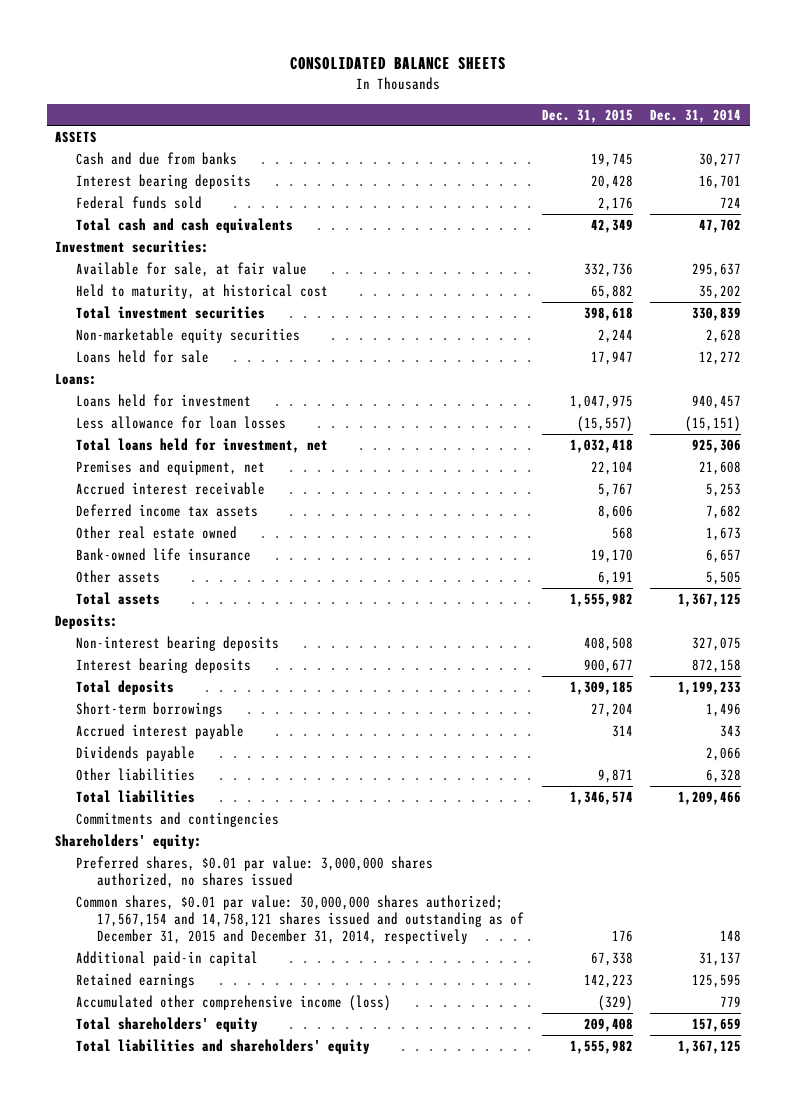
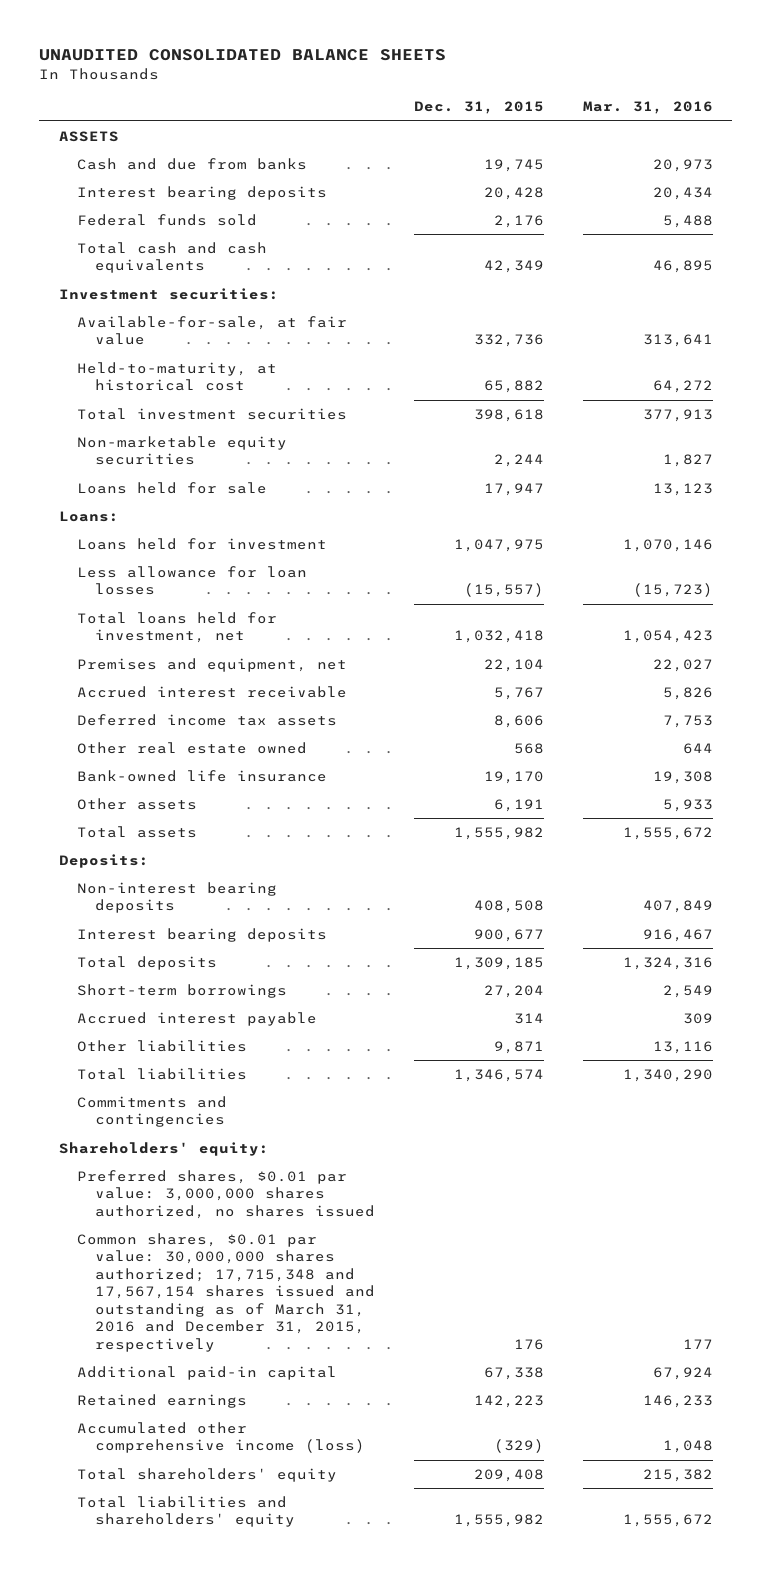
- CONSOLIDATED BALANCE SHEETS
+ UNAUDITED CONSOLIDATED BALANCE SHEETS
- | Dec. 31, 2015 | Dec. 31, 2014
+ | Dec. 31, 2015 | Mar. 31, 2016
- Available for sale, at fair value | 332,736 | 295,637
- Held to maturity, at historical cost | 65,882 | 35,202
+ Available-for-sale, at fair value | 332,736 | 313,641
+ Held-to-maturity, at historical cost | 65,882 | 64,272
- Dividends payable | | 2,066
- Common shares, $0.01 par value: 30,000,000 shares authorized; 17,567,154 and 14,758,121 shares issued and outstanding as of December 31, 2015 and December 31, 2014, respectively | 176 | 148
+ Common shares, $0.01 par value: 30,000,000 shares authorized; 17,715,348 and 17,567,154 shares issued and outstanding as of March 31, 2016 and December 31, 2015, respectively | 176 | 177

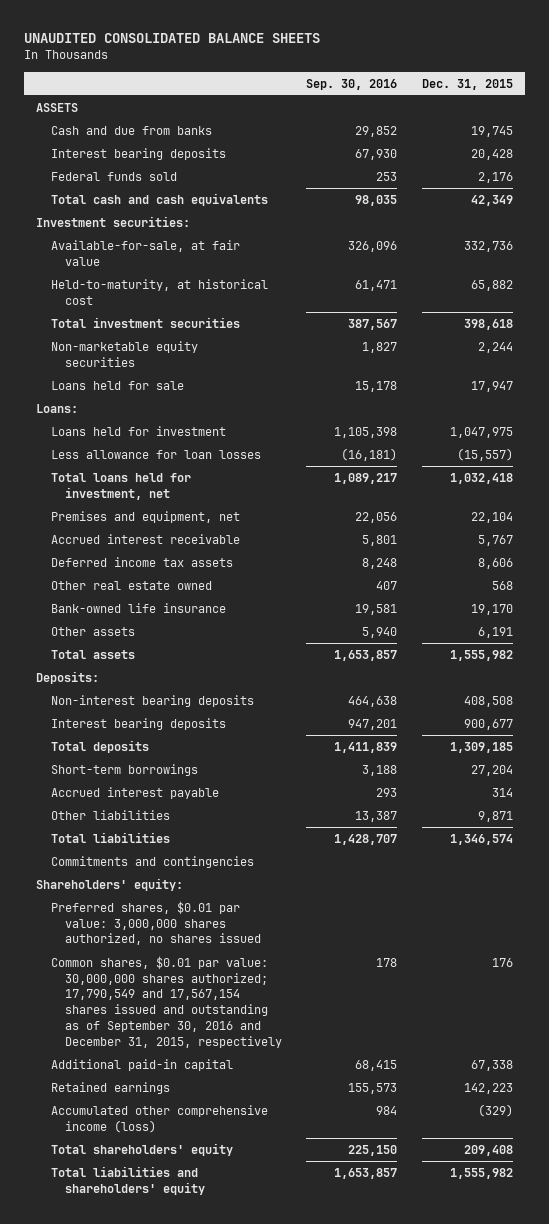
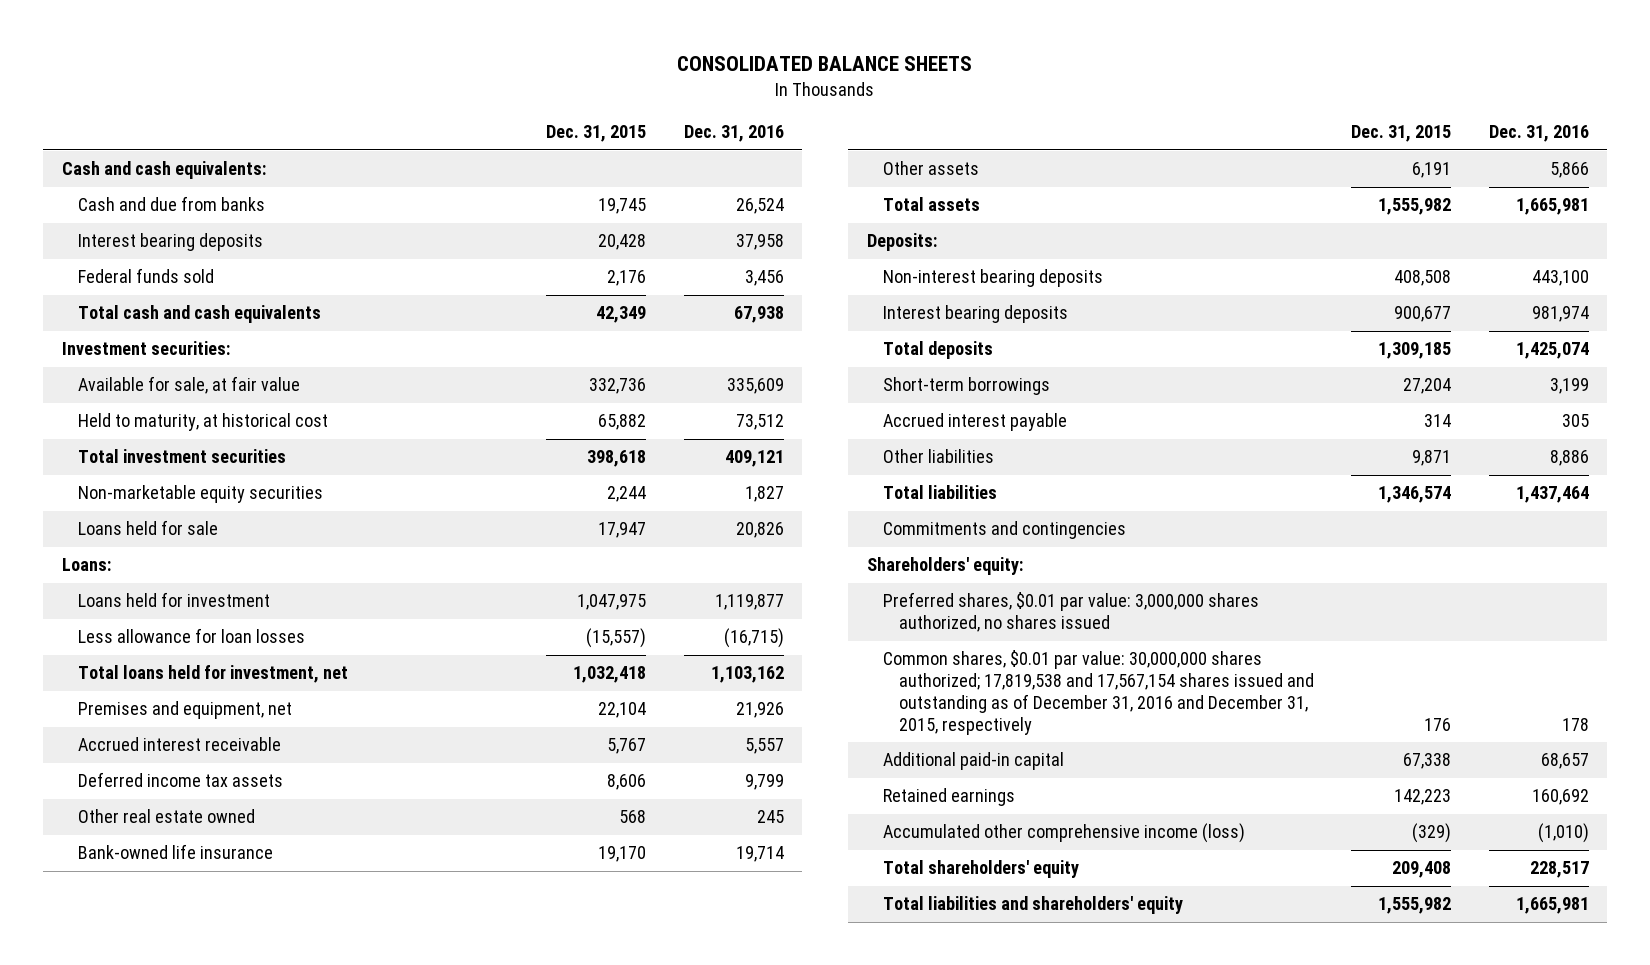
- UNAUDITED CONSOLIDATED BALANCE SHEETS
+ CONSOLIDATED BALANCE SHEETS
- | Sep. 30, 2016 | Dec. 31, 2015
+ | Dec. 31, 2015 | Dec. 31, 2016
- ASSETS
+ Cash and cash equivalents:
- Available-for-sale, at fair value | 326,096 | 332,736
- Held-to-maturity, at historical cost | 61,471 | 65,882
+ Available for sale, at fair value | 332,736 | 335,609
+ Held to maturity, at historical cost | 65,882 | 73,512
- Common shares, $0.01 par value: 30,000,000 shares authorized; 17,790,549 and 17,567,154 shares issued and outstanding as of September 30, 2016 and December 31, 2015, respectively | 178 | 176
+ Common shares, $0.01 par value: 30,000,000 shares authorized; 17,819,538 and 17,567,154 shares issued and outstanding as of December 31, 2016 and December 31, 2015, respectively | 176 | 178

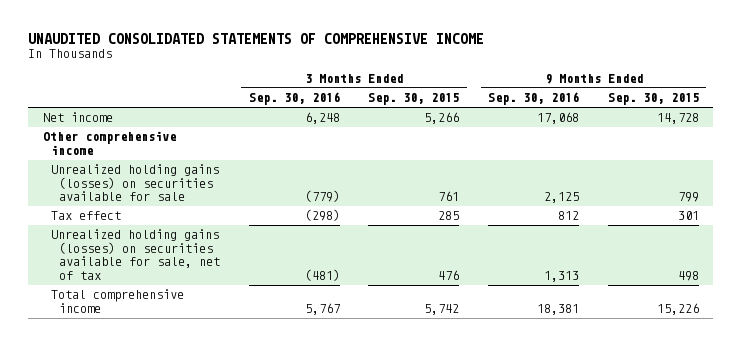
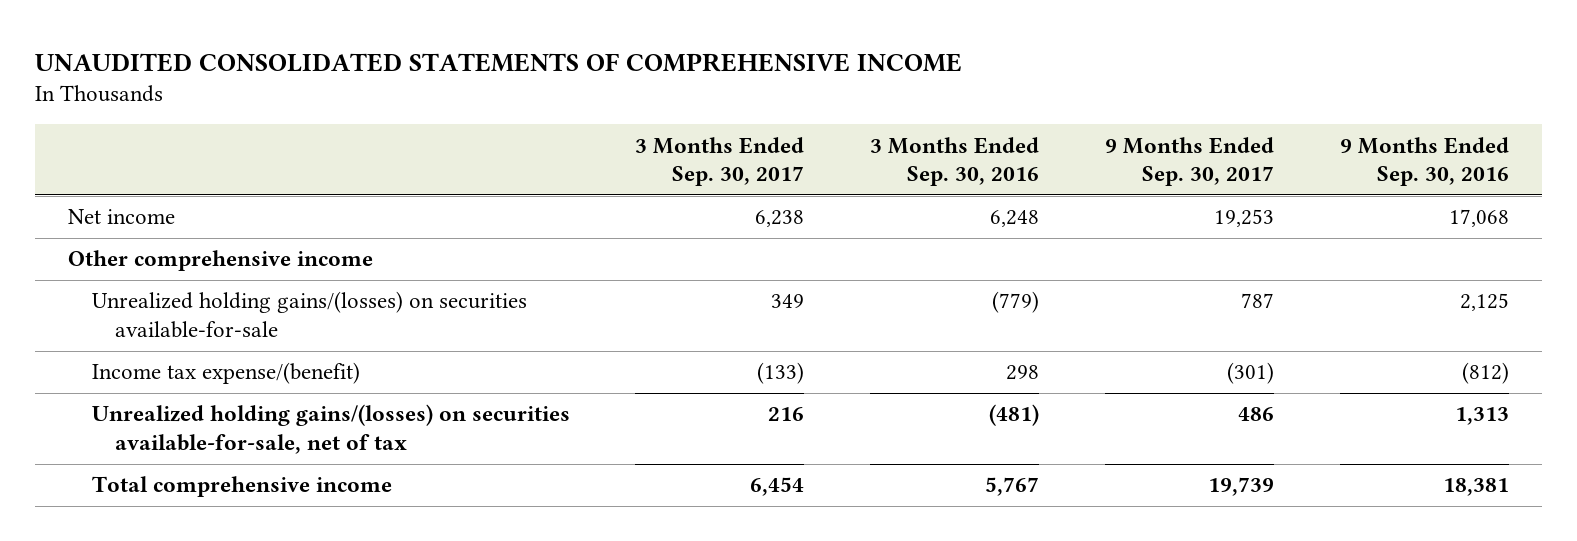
- | 3 Months Ended Sep. 30, 2016 | 3 Months Ended Sep. 30, 2015 | 9 Months Ended Sep. 30, 2016 | 9 Months Ended Sep. 30, 2015
+ | 3 Months Ended Sep. 30, 2017 | 3 Months Ended Sep. 30, 2016 | 9 Months Ended Sep. 30, 2017 | 9 Months Ended Sep. 30, 2016
- Unrealized holding gains (losses) on securities available for sale | (779) | 761 | 2,125 | 799
- Tax effect | (298) | 285 | 812 | 301
- Unrealized holding gains (losses) on securities available for sale, net of tax | (481) | 476 | 1,313 | 498
+ Unrealized holding gains/(losses) on securities available-for-sale | 349 | (779) | 787 | 2,125
+ Income tax expense/(benefit) | (133) | 298 | (301) | (812)
+ Unrealized holding gains/(losses) on securities available-for-sale, net of tax | 216 | (481) | 486 | 1,313

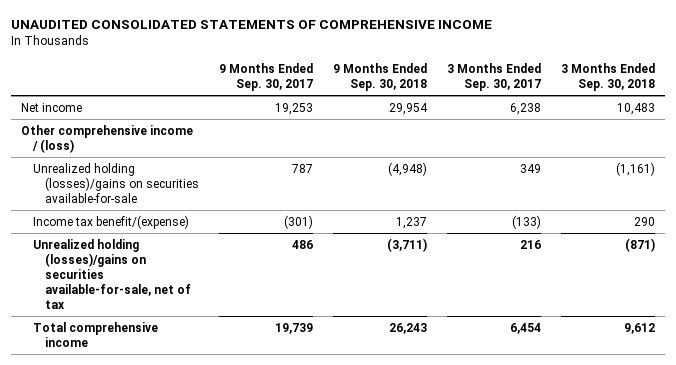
- | 3 Months Ended Sep. 30, 2017 | 3 Months Ended Sep. 30, 2016 | 9 Months Ended Sep. 30, 2017 | 9 Months Ended Sep. 30, 2016
+ | 9 Months Ended Sep. 30, 2017 | 9 Months Ended Sep. 30, 2018 | 3 Months Ended Sep. 30, 2017 | 3 Months Ended Sep. 30, 2018
- Other comprehensive income
- Unrealized holding gains/(losses) on securities available-for-sale | 349 | (779) | 787 | 2,125
- Income tax expense/(benefit) | (133) | 298 | (301) | (812)
- Unrealized holding gains/(losses) on securities available-for-sale, net of tax | 216 | (481) | 486 | 1,313
+ Other comprehensive income / (loss)
+ Unrealized holding (losses)/gains on securities available-for-sale | 787 | (4,948) | 349 | (1,161)
+ Income tax benefit/(expense) | (301) | 1,237 | (133) | 290
+ Unrealized holding (losses)/gains on securities available-for-sale, net of tax | 486 | (3,711) | 216 | (871)

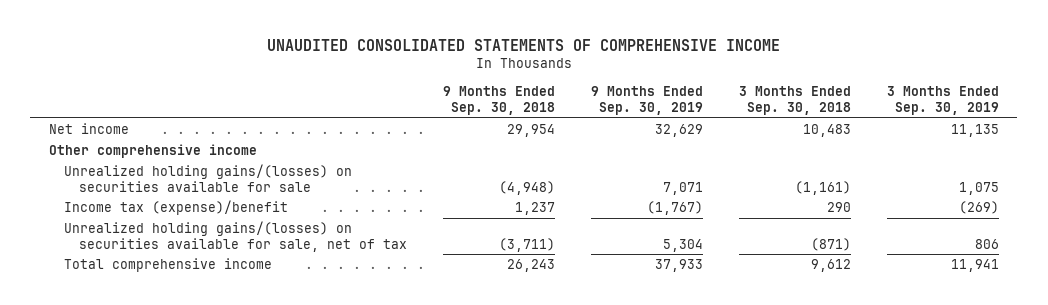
- | 9 Months Ended Sep. 30, 2017 | 9 Months Ended Sep. 30, 2018 | 3 Months Ended Sep. 30, 2017 | 3 Months Ended Sep. 30, 2018
+ | 9 Months Ended Sep. 30, 2018 | 9 Months Ended Sep. 30, 2019 | 3 Months Ended Sep. 30, 2018 | 3 Months Ended Sep. 30, 2019
- Other comprehensive income / (loss)
- Unrealized holding (losses)/gains on securities available-for-sale | 787 | (4,948) | 349 | (1,161)
- Income tax benefit/(expense) | (301) | 1,237 | (133) | 290
- Unrealized holding (losses)/gains on securities available-for-sale, net of tax | 486 | (3,711) | 216 | (871)
+ Other comprehensive income
+ Unrealized holding gains/(losses) on securities available for sale | (4,948) | 7,071 | (1,161) | 1,075
+ Income tax (expense)/benefit | 1,237 | (1,767) | 290 | (269)
+ Unrealized holding gains/(losses) on securities available for sale, net of tax | (3,711) | 5,304 | (871) | 806

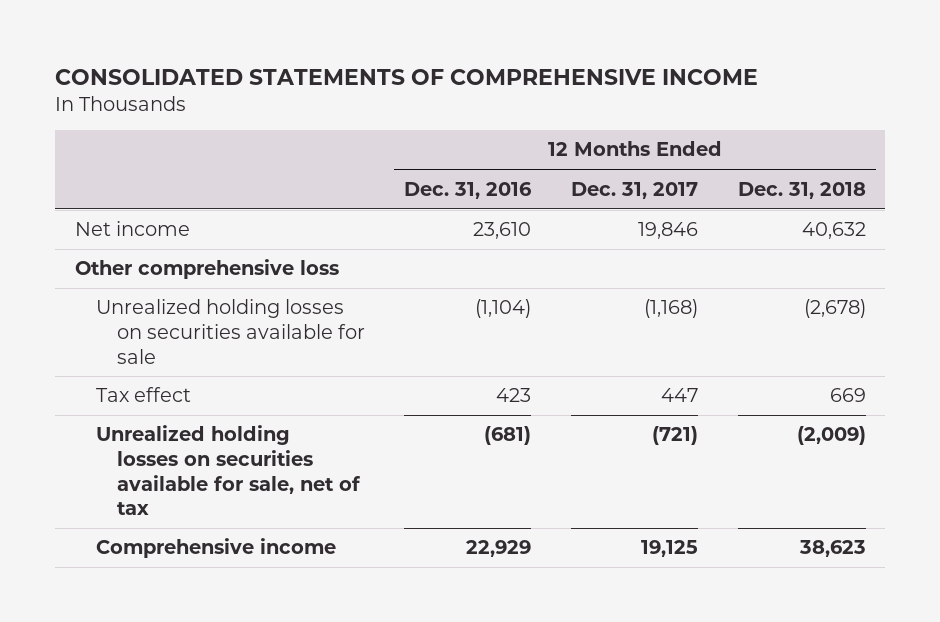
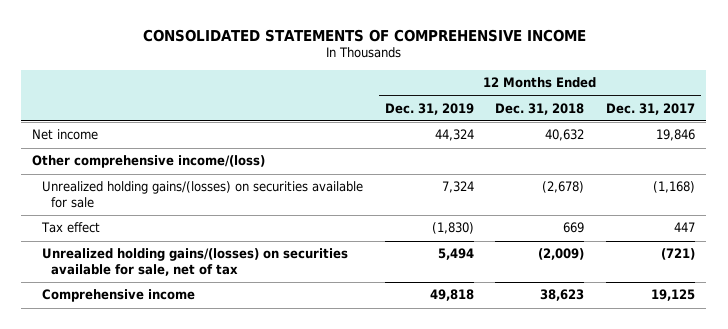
- | 12 Months Ended Dec. 31, 2016 | 12 Months Ended Dec. 31, 2017 | 12 Months Ended Dec. 31, 2018
+ | 12 Months Ended Dec. 31, 2019 | 12 Months Ended Dec. 31, 2018 | 12 Months Ended Dec. 31, 2017
- Other comprehensive loss
- Unrealized holding losses on securities available for sale | (1,104) | (1,168) | (2,678)
+ Other comprehensive income/(loss)
+ Unrealized holding gains/(losses) on securities available for sale | 7,324 | (2,678) | (1,168)
- Unrealized holding losses on securities available for sale, net of tax | (681) | (721) | (2,009)
+ Unrealized holding gains/(losses) on securities available for sale, net of tax | 5,494 | (2,009) | (721)

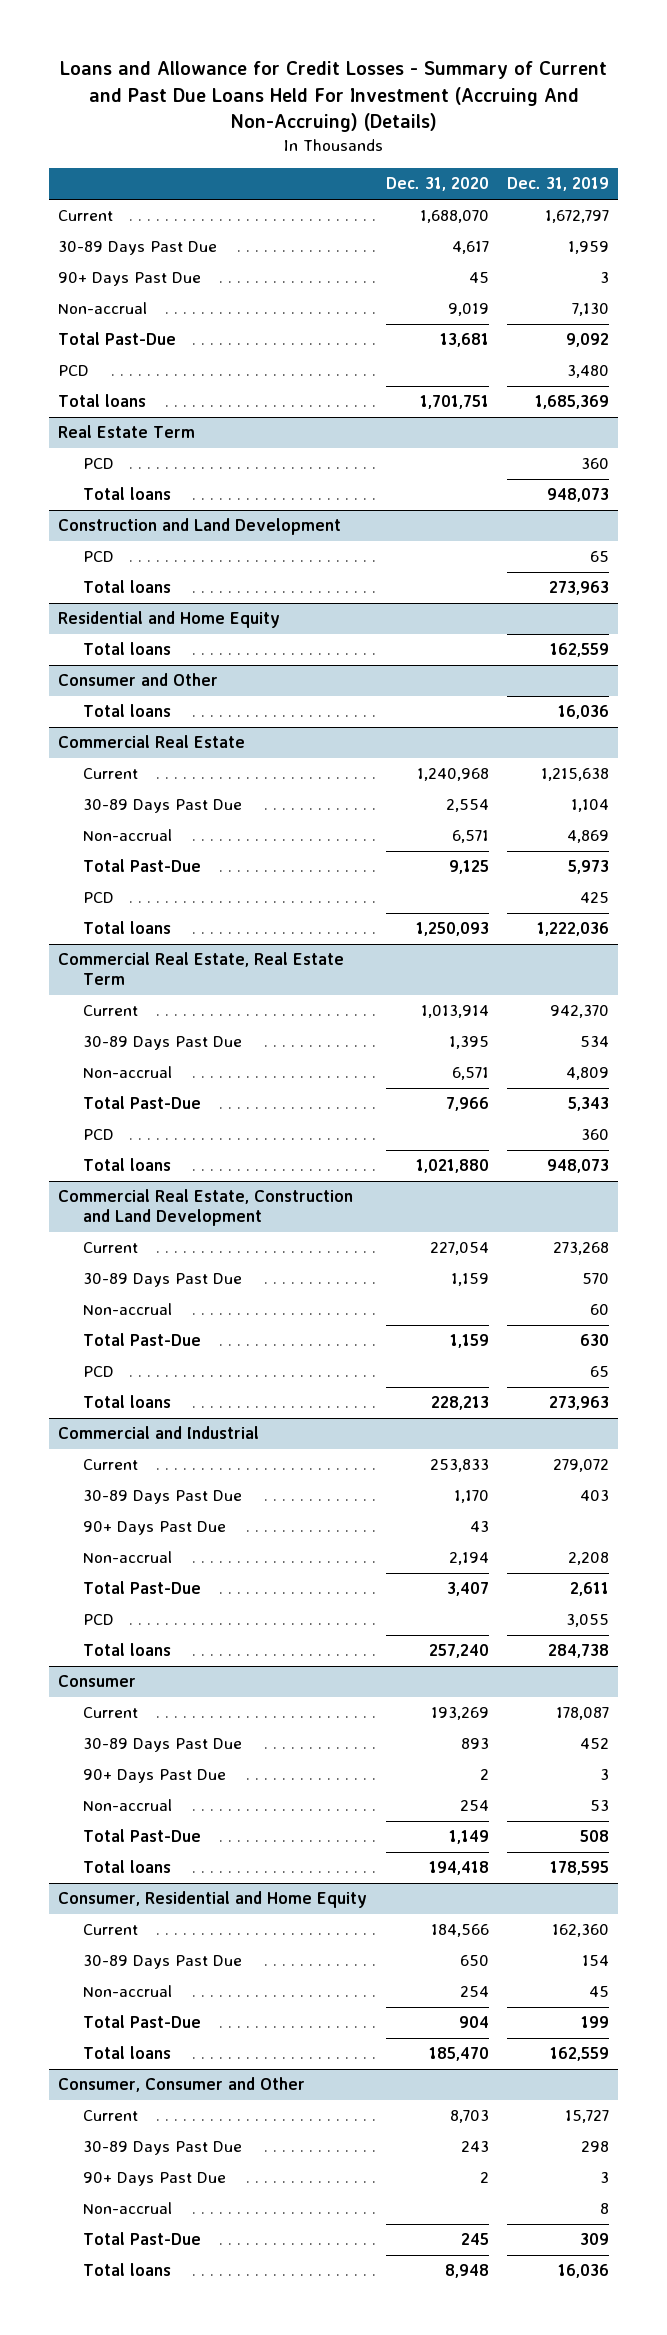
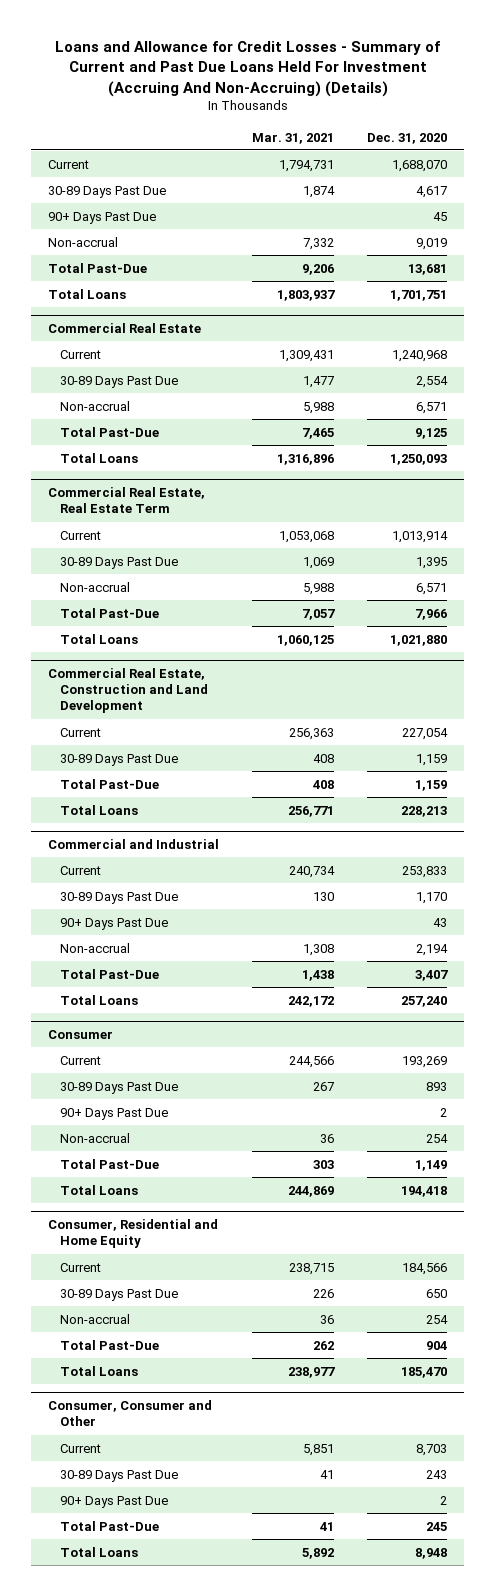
- | Dec. 31, 2020 | Dec. 31, 2019
+ | Mar. 31, 2021 | Dec. 31, 2020
- PCD | | 3,480
- Total loans | 1,701,751 | 1,685,369
- Real Estate Term
- PCD | | 360
- Total loans | | 948,073
- Construction and Land Development
- PCD | | 65
- Total loans | | 273,963
- Residential and Home Equity
- Total loans | | 162,559
- Consumer and Other
- Total loans | | 16,036
+ Total Loans | 1,803,937 | 1,701,751
@ Commercial Real Estate
- PCD | | 425
- Total loans | 1,250,093 | 1,222,036
+ Total Loans | 1,316,896 | 1,250,093
@ Commercial Real Estate, Real Estate Term
- PCD | | 360
- Total loans | 1,021,880 | 948,073
+ Total Loans | 1,060,125 | 1,021,880
@ Commercial Real Estate, Construction and Land Development
- Non-accrual | | 60
- PCD | | 65
- Total loans | 228,213 | 273,963
+ Total Loans | 256,771 | 228,213
@ Commercial and Industrial
- PCD | | 3,055
- Total loans | 257,240 | 284,738
+ Total Loans | 242,172 | 257,240
@ Consumer
- Total loans | 194,418 | 178,595
+ Total Loans | 244,869 | 194,418
@ Consumer, Residential and Home Equity
- Total loans | 185,470 | 162,559
+ Total Loans | 238,977 | 185,470
@ Consumer, Consumer and Other
- Non-accrual | | 8
- Total loans | 8,948 | 16,036
+ Total Loans | 5,892 | 8,948

